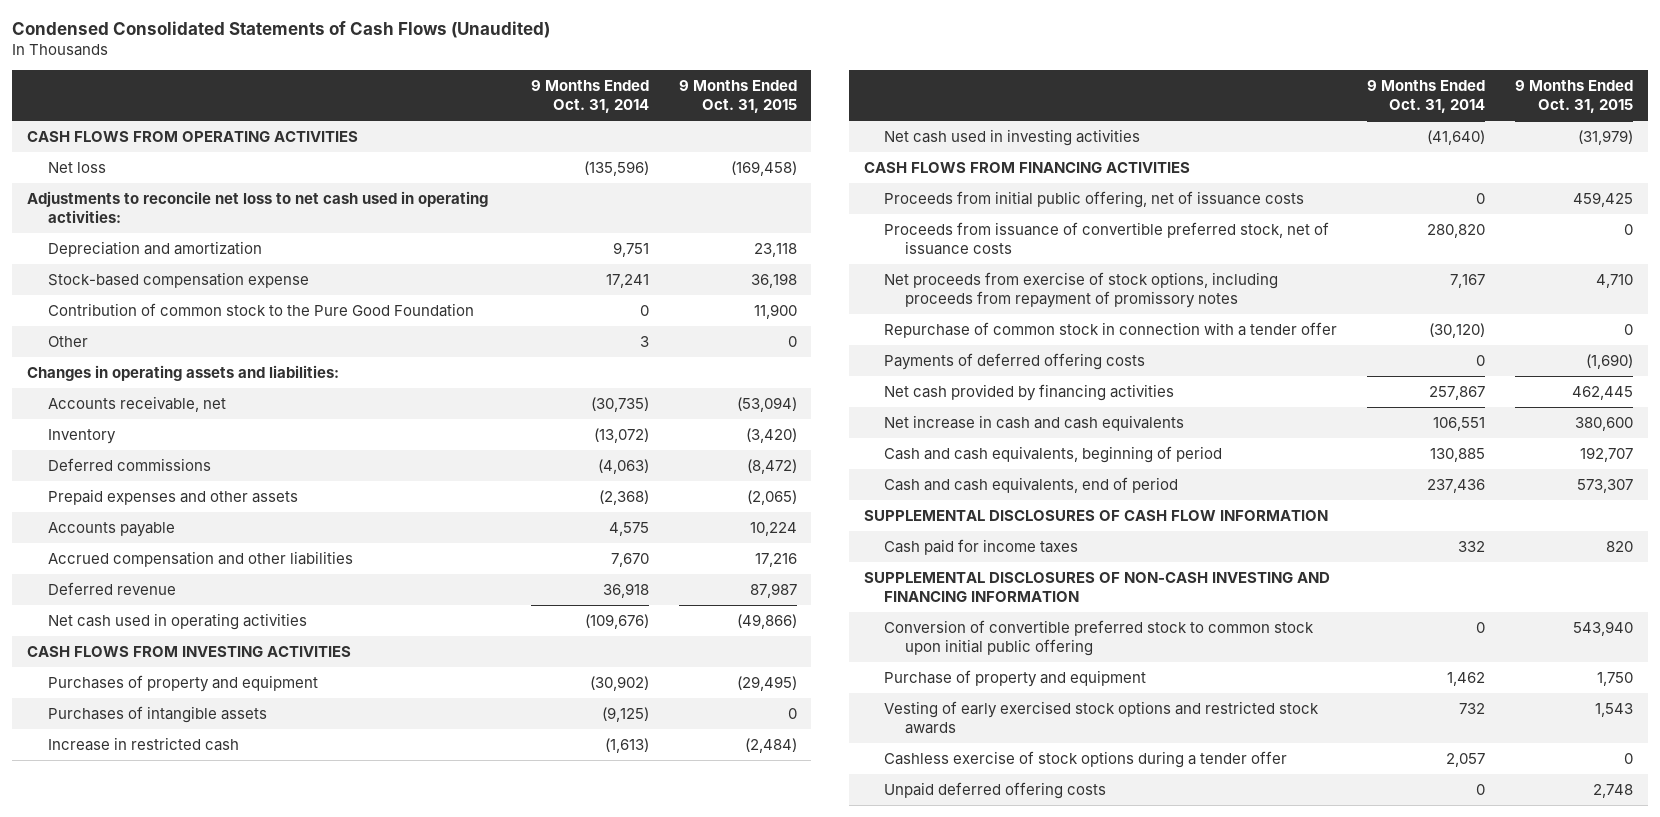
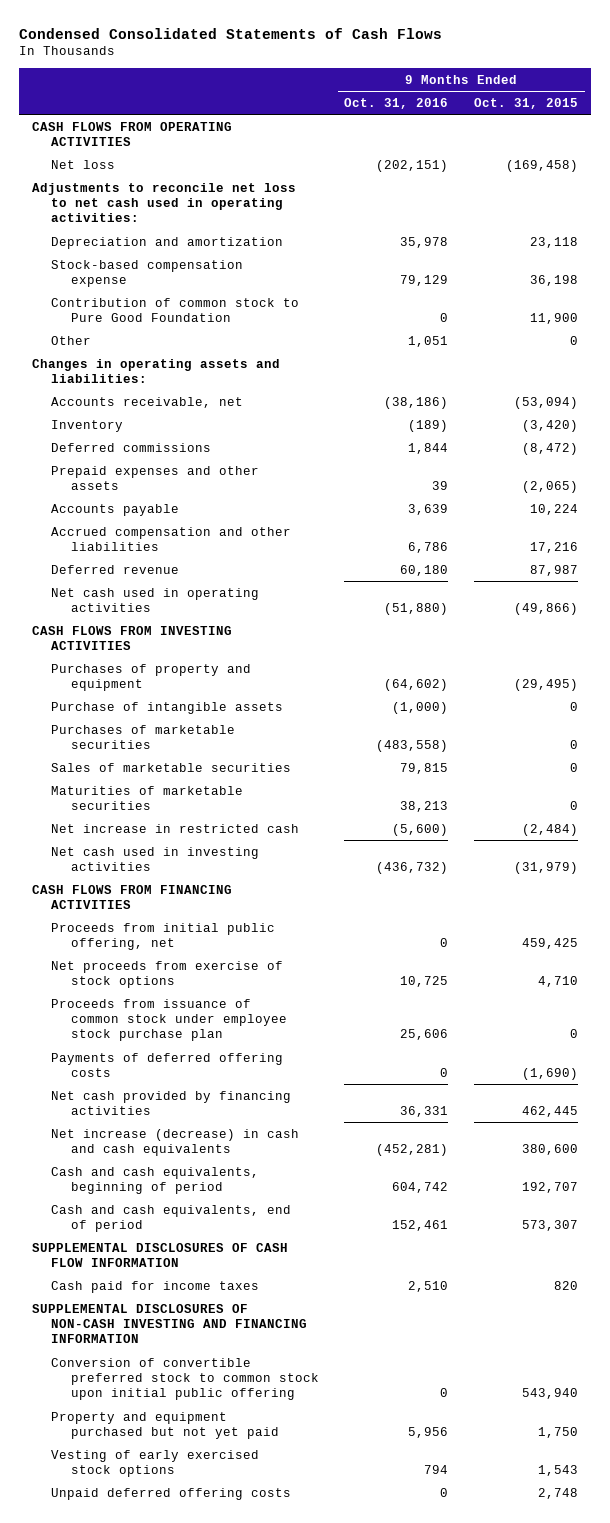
- Condensed Consolidated Statements of Cash Flows (Unaudited)
+ Condensed Consolidated Statements of Cash Flows
- | 9 Months Ended Oct. 31, 2014 | 9 Months Ended Oct. 31, 2015
+ | 9 Months Ended Oct. 31, 2016 | 9 Months Ended Oct. 31, 2015
- Contribution of common stock to the Pure Good Foundation | 0 | 11,900
+ Contribution of common stock to Pure Good Foundation | 0 | 11,900
- Purchases of intangible assets | (9,125) | 0
- Increase in restricted cash | (1,613) | (2,484)
+ Purchase of intangible assets | (1,000) | 0
+ Purchases of marketable securities | (483,558) | 0
+ Sales of marketable securities | 79,815 | 0
+ Maturities of marketable securities | 38,213 | 0
+ Net increase in restricted cash | (5,600) | (2,484)
- Proceeds from initial public offering, net of issuance costs | 0 | 459,425
- Proceeds from issuance of convertible preferred stock, net of issuance costs | 280,820 | 0
- Net proceeds from exercise of stock options, including proceeds from repayment of promissory notes | 7,167 | 4,710
- Repurchase of common stock in connection with a tender offer | (30,120) | 0
+ Proceeds from initial public offering, net | 0 | 459,425
+ Net proceeds from exercise of stock options | 10,725 | 4,710
+ Proceeds from issuance of common stock under employee stock purchase plan | 25,606 | 0
- Net increase in cash and cash equivalents | 106,551 | 380,600
+ Net increase (decrease) in cash and cash equivalents | (452,281) | 380,600
- Purchase of property and equipment | 1,462 | 1,750
- Vesting of early exercised stock options and restricted stock awards | 732 | 1,543
- Cashless exercise of stock options during a tender offer | 2,057 | 0
+ Property and equipment purchased but not yet paid | 5,956 | 1,750
+ Vesting of early exercised stock options | 794 | 1,543

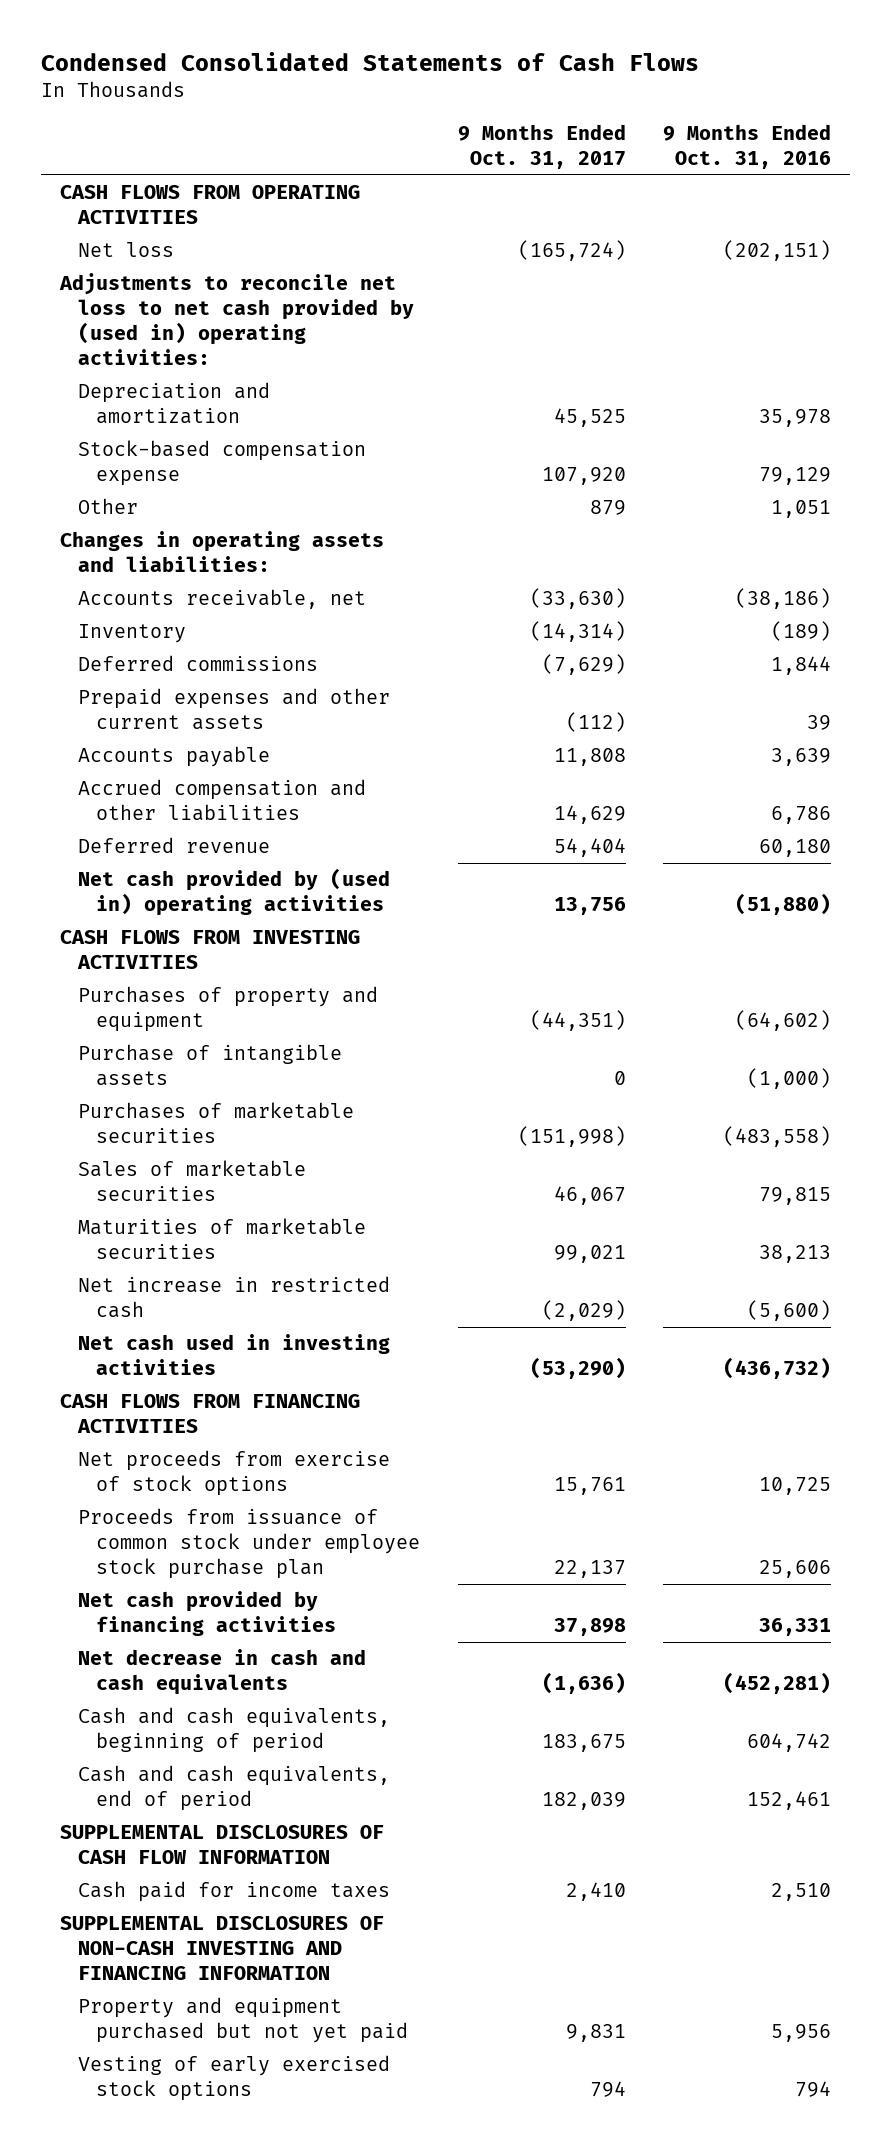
- | 9 Months Ended Oct. 31, 2016 | 9 Months Ended Oct. 31, 2015
+ | 9 Months Ended Oct. 31, 2017 | 9 Months Ended Oct. 31, 2016
- Adjustments to reconcile net loss to net cash used in operating activities:
+ Adjustments to reconcile net loss to net cash provided by (used in) operating activities:
- Contribution of common stock to Pure Good Foundation | 0 | 11,900
- Prepaid expenses and other assets | 39 | (2,065)
+ Prepaid expenses and other current assets | (112) | 39
- Net cash used in operating activities | (51,880) | (49,866)
+ Net cash provided by (used in) operating activities | 13,756 | (51,880)
- Proceeds from initial public offering, net | 0 | 459,425
- Payments of deferred offering costs | 0 | (1,690)
- Net increase (decrease) in cash and cash equivalents | (452,281) | 380,600
+ Net decrease in cash and cash equivalents | (1,636) | (452,281)
- Conversion of convertible preferred stock to common stock upon initial public offering | 0 | 543,940
- Unpaid deferred offering costs | 0 | 2,748

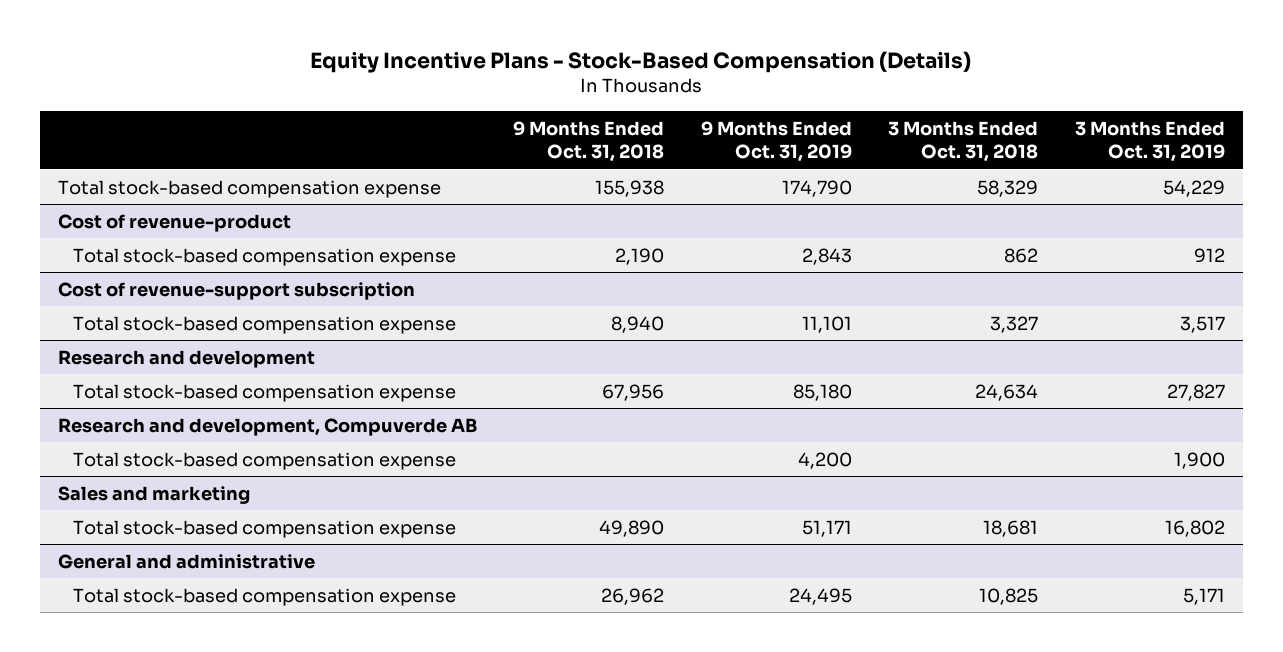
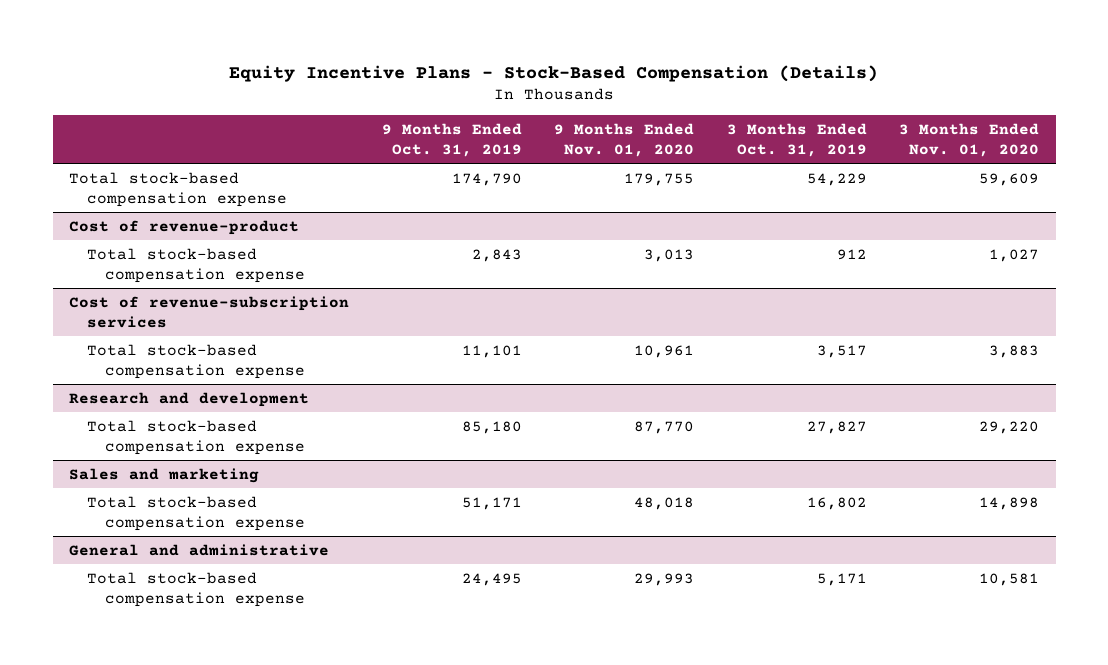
- | 9 Months Ended Oct. 31, 2018 | 9 Months Ended Oct. 31, 2019 | 3 Months Ended Oct. 31, 2018 | 3 Months Ended Oct. 31, 2019
+ | 9 Months Ended Oct. 31, 2019 | 9 Months Ended Nov. 01, 2020 | 3 Months Ended Oct. 31, 2019 | 3 Months Ended Nov. 01, 2020
- Cost of revenue-support subscription
+ Cost of revenue-subscription services
- Research and development, Compuverde AB
- Total stock-based compensation expense | | 4,200 | | 1,900

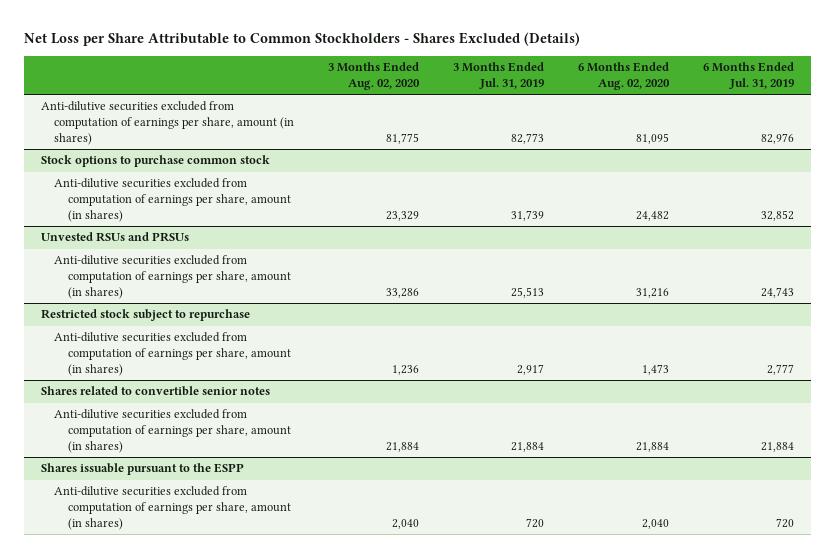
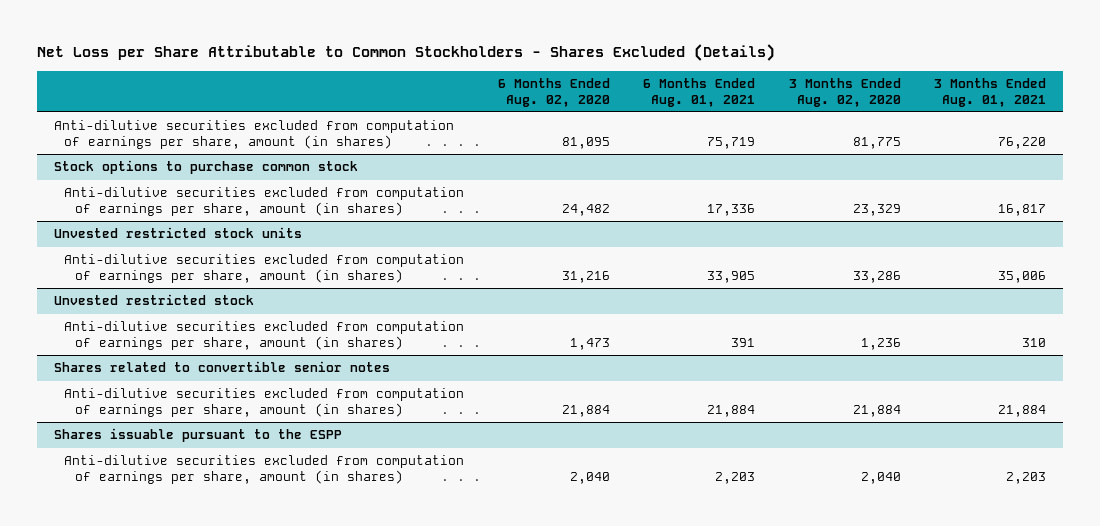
- | 3 Months Ended Aug. 02, 2020 | 3 Months Ended Jul. 31, 2019 | 6 Months Ended Aug. 02, 2020 | 6 Months Ended Jul. 31, 2019
+ | 6 Months Ended Aug. 02, 2020 | 6 Months Ended Aug. 01, 2021 | 3 Months Ended Aug. 02, 2020 | 3 Months Ended Aug. 01, 2021
- Unvested RSUs and PRSUs
+ Unvested restricted stock units
- Restricted stock subject to repurchase
+ Unvested restricted stock

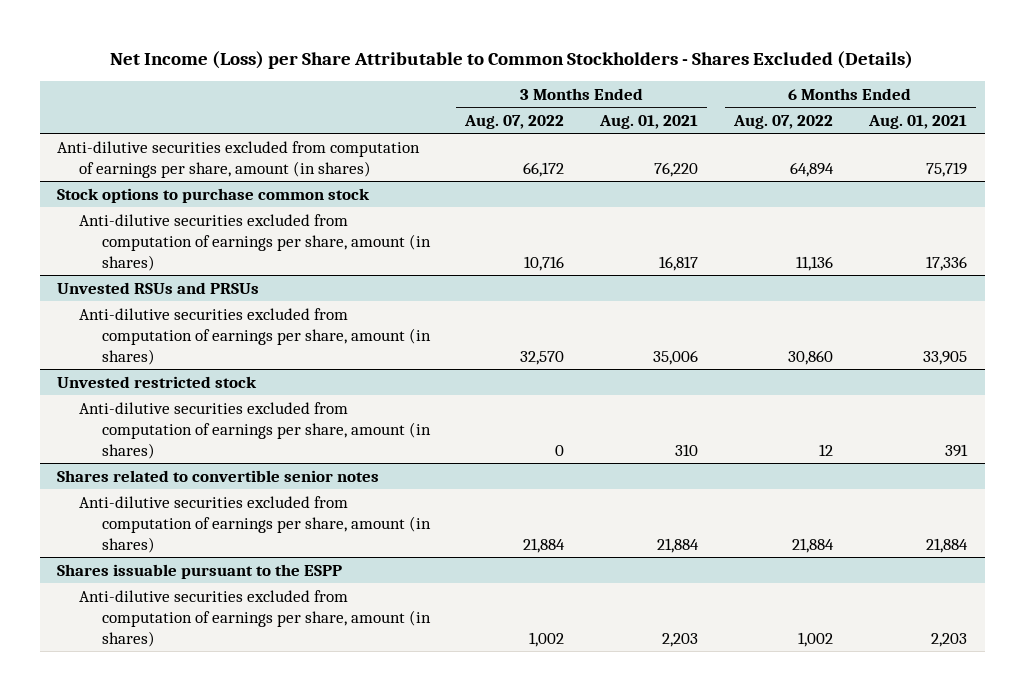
- Net Loss per Share Attributable to Common Stockholders - Shares Excluded (Details)
+ Net Income (Loss) per Share Attributable to Common Stockholders - Shares Excluded (Details)
- | 6 Months Ended Aug. 02, 2020 | 6 Months Ended Aug. 01, 2021 | 3 Months Ended Aug. 02, 2020 | 3 Months Ended Aug. 01, 2021
+ | 3 Months Ended Aug. 07, 2022 | 3 Months Ended Aug. 01, 2021 | 6 Months Ended Aug. 07, 2022 | 6 Months Ended Aug. 01, 2021
- Unvested restricted stock units
+ Unvested RSUs and PRSUs

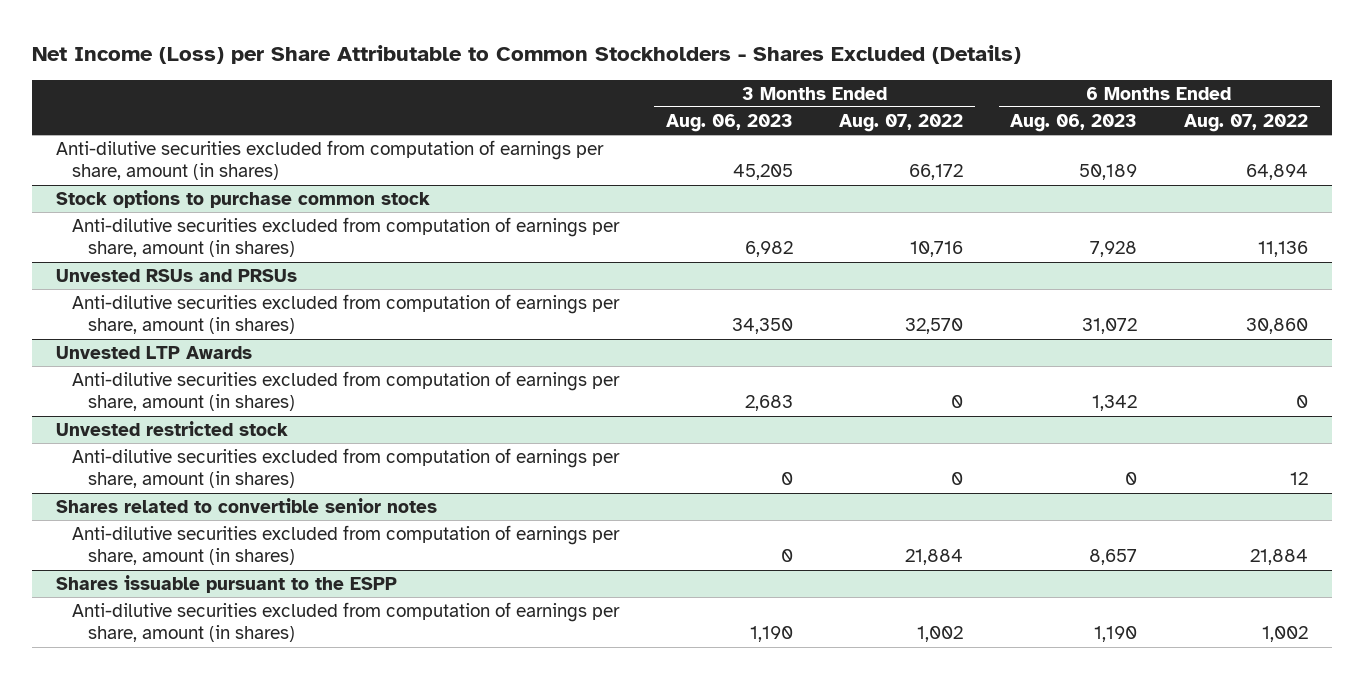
- | 3 Months Ended Aug. 07, 2022 | 3 Months Ended Aug. 01, 2021 | 6 Months Ended Aug. 07, 2022 | 6 Months Ended Aug. 01, 2021
+ | 3 Months Ended Aug. 06, 2023 | 3 Months Ended Aug. 07, 2022 | 6 Months Ended Aug. 06, 2023 | 6 Months Ended Aug. 07, 2022
+ Unvested LTP Awards
+ Anti-dilutive securities excluded from computation of earnings per share, amount (in shares) | 2,683 | 0 | 1,342 | 0

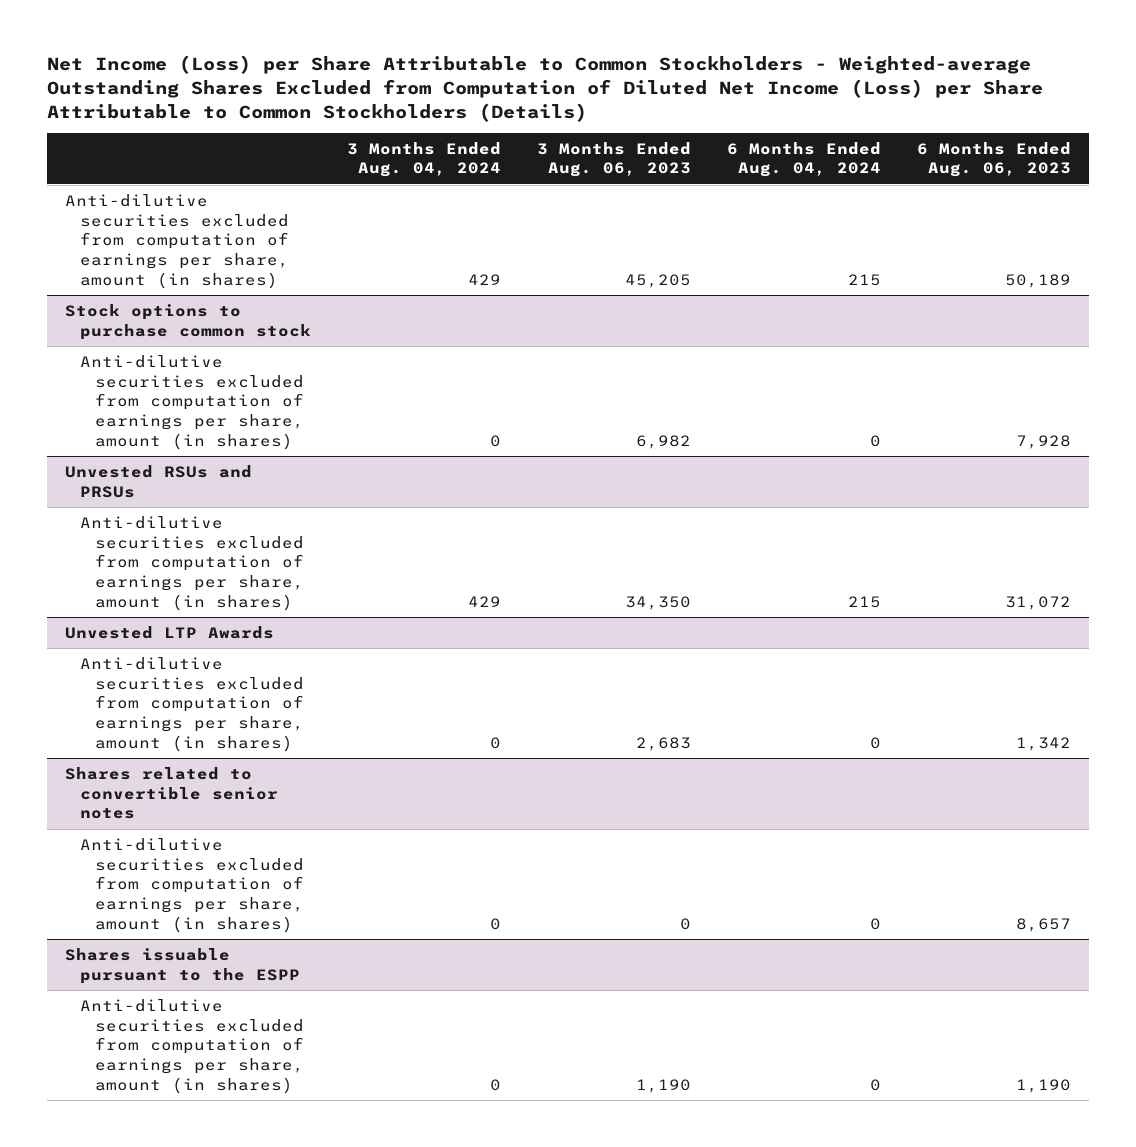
- Net Income (Loss) per Share Attributable to Common Stockholders - Shares Excluded (Details)
+ Net Income (Loss) per Share Attributable to Common Stockholders - Weighted-average Outstanding Shares Excluded from Computation of Diluted Net Income (Loss) per Share Attributable to Common Stockholders (Details)
- | 3 Months Ended Aug. 06, 2023 | 3 Months Ended Aug. 07, 2022 | 6 Months Ended Aug. 06, 2023 | 6 Months Ended Aug. 07, 2022
+ | 3 Months Ended Aug. 04, 2024 | 3 Months Ended Aug. 06, 2023 | 6 Months Ended Aug. 04, 2024 | 6 Months Ended Aug. 06, 2023
- Unvested restricted stock
- Anti-dilutive securities excluded from computation of earnings per share, amount (in shares) | 0 | 0 | 0 | 12

